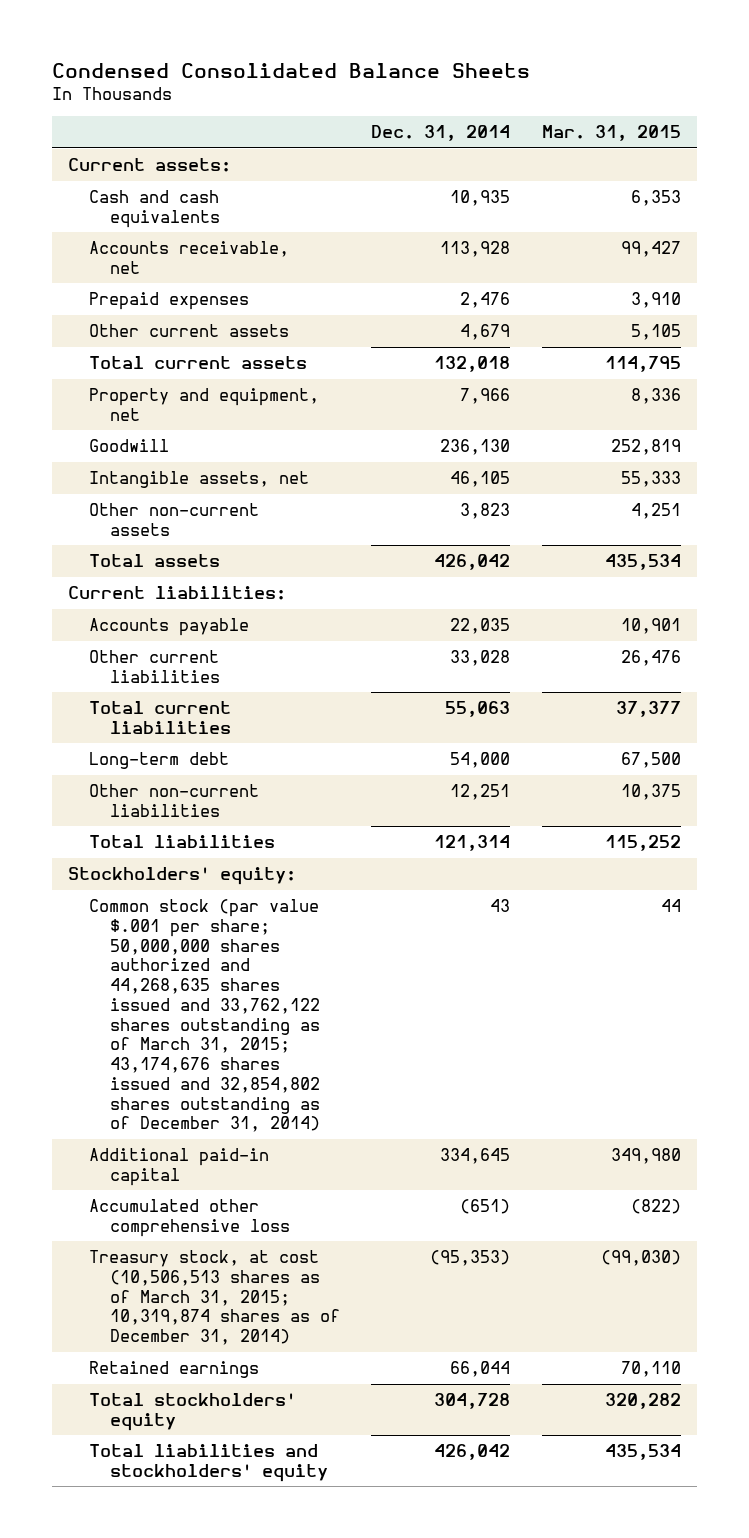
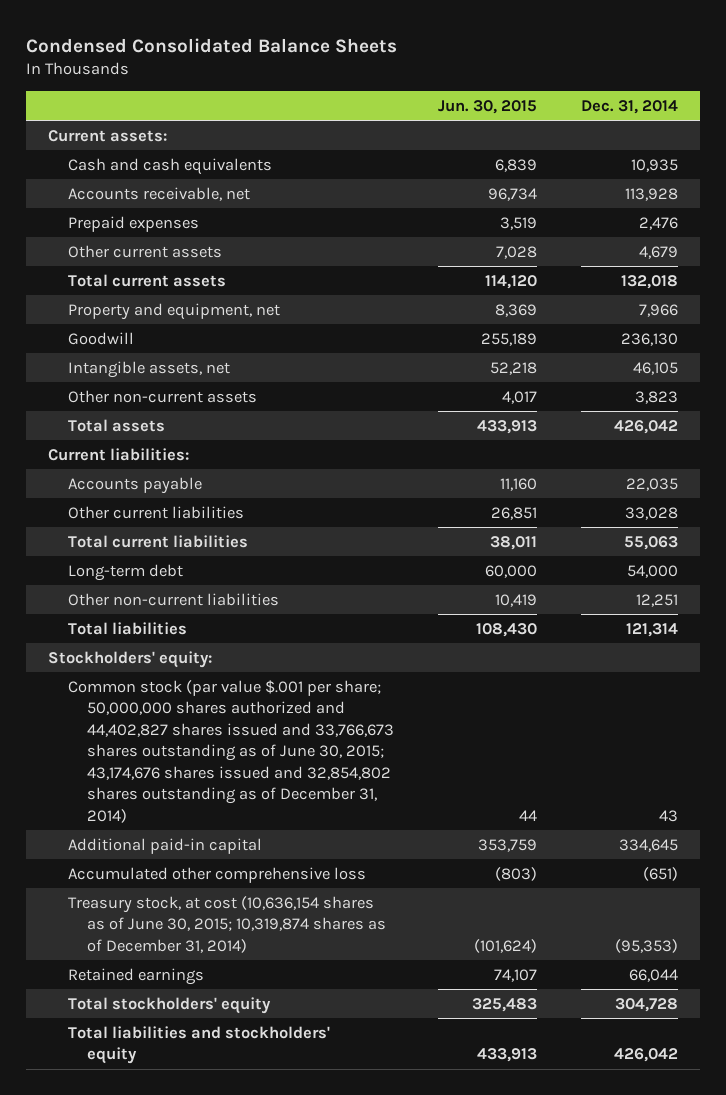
- | Dec. 31, 2014 | Mar. 31, 2015
+ | Jun. 30, 2015 | Dec. 31, 2014
- Common stock (par value $.001 per share; 50,000,000 shares authorized and 44,268,635 shares issued and 33,762,122 shares outstanding as of March 31, 2015; 43,174,676 shares issued and 32,854,802 shares outstanding as of December 31, 2014) | 43 | 44
+ Common stock (par value $.001 per share; 50,000,000 shares authorized and 44,402,827 shares issued and 33,766,673 shares outstanding as of June 30, 2015; 43,174,676 shares issued and 32,854,802 shares outstanding as of December 31, 2014) | 44 | 43
- Treasury stock, at cost (10,506,513 shares as of March 31, 2015; 10,319,874 shares as of December 31, 2014) | (95,353) | (99,030)
+ Treasury stock, at cost (10,636,154 shares as of June 30, 2015; 10,319,874 shares as of December 31, 2014) | (101,624) | (95,353)

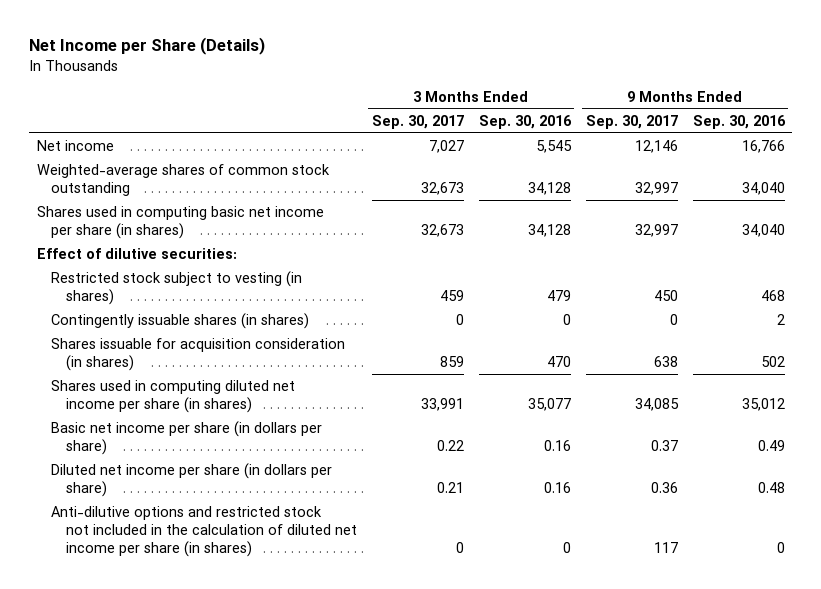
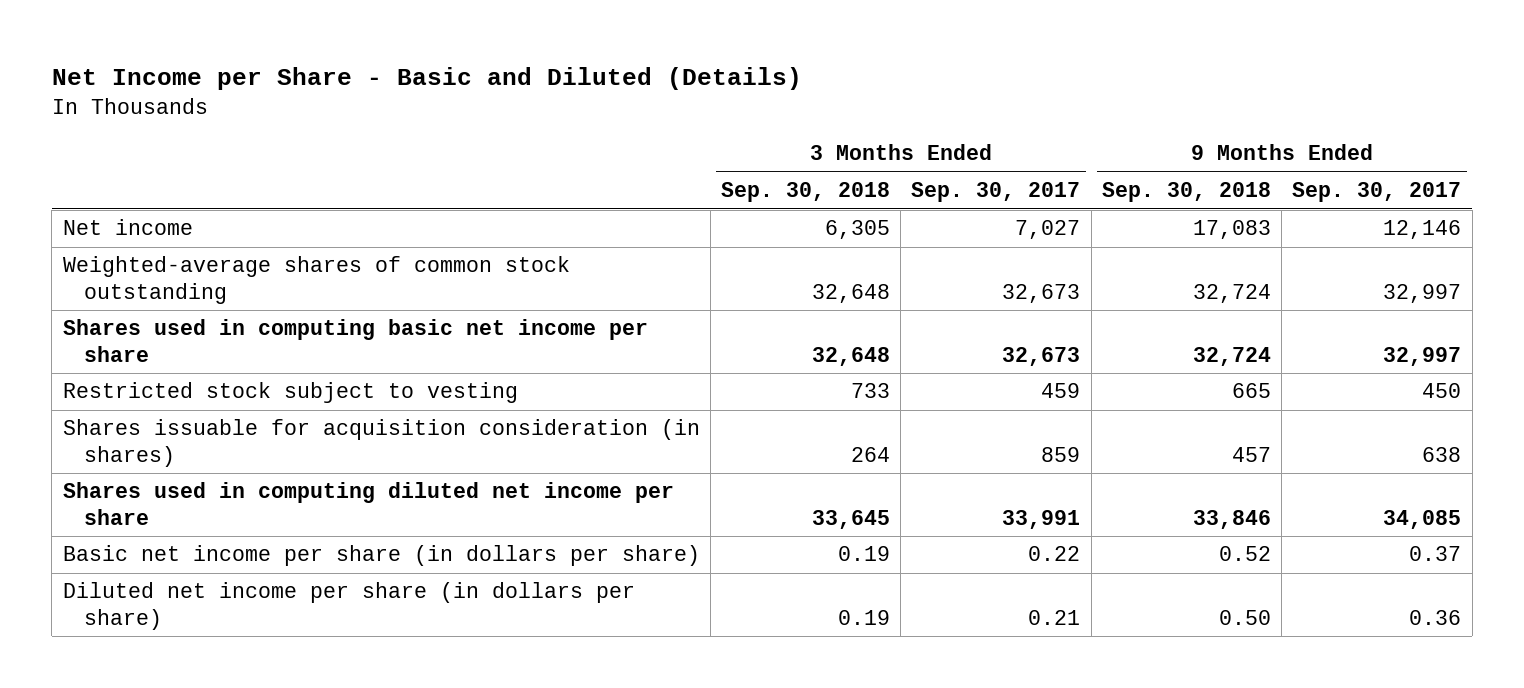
- Net Income per Share (Details)
+ Net Income per Share - Basic and Diluted (Details)
- | 3 Months Ended Sep. 30, 2017 | 3 Months Ended Sep. 30, 2016 | 9 Months Ended Sep. 30, 2017 | 9 Months Ended Sep. 30, 2016
+ | 3 Months Ended Sep. 30, 2018 | 3 Months Ended Sep. 30, 2017 | 9 Months Ended Sep. 30, 2018 | 9 Months Ended Sep. 30, 2017
- Shares used in computing basic net income per share (in shares) | 32,673 | 34,128 | 32,997 | 34,040
- Effect of dilutive securities:
- Restricted stock subject to vesting (in shares) | 459 | 479 | 450 | 468
- Contingently issuable shares (in shares) | 0 | 0 | 0 | 2
+ Shares used in computing basic net income per share | 32,648 | 32,673 | 32,724 | 32,997
+ Restricted stock subject to vesting | 733 | 459 | 665 | 450
- Shares used in computing diluted net income per share (in shares) | 33,991 | 35,077 | 34,085 | 35,012
+ Shares used in computing diluted net income per share | 33,645 | 33,991 | 33,846 | 34,085
- Anti-dilutive options and restricted stock not included in the calculation of diluted net income per share (in shares) | 0 | 0 | 117 | 0

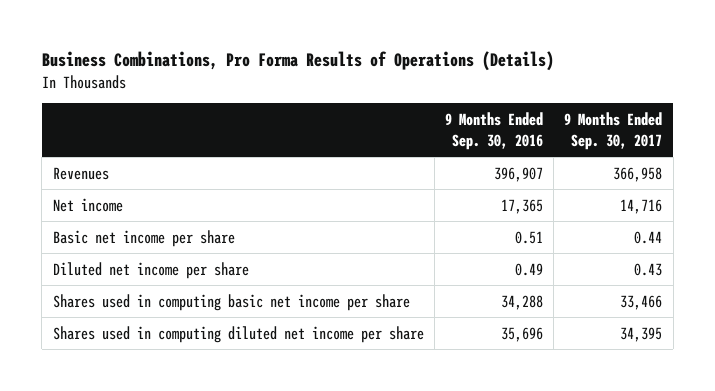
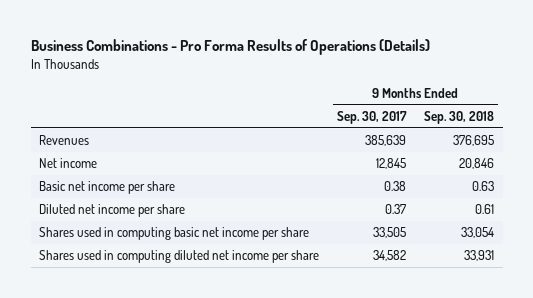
- Business Combinations, Pro Forma Results of Operations (Details)
+ Business Combinations - Pro Forma Results of Operations (Details)
- | 9 Months Ended Sep. 30, 2016 | 9 Months Ended Sep. 30, 2017
+ | 9 Months Ended Sep. 30, 2017 | 9 Months Ended Sep. 30, 2018
- Revenues | 396,907 | 366,958
- Net income | 17,365 | 14,716
- Basic net income per share | 0.51 | 0.44
- Diluted net income per share | 0.49 | 0.43
- Shares used in computing basic net income per share | 34,288 | 33,466
- Shares used in computing diluted net income per share | 35,696 | 34,395
+ Revenues | 385,639 | 376,695
+ Net income | 12,845 | 20,846
+ Basic net income per share | 0.38 | 0.63
+ Diluted net income per share | 0.37 | 0.61
+ Shares used in computing basic net income per share | 33,505 | 33,054
+ Shares used in computing diluted net income per share | 34,582 | 33,931

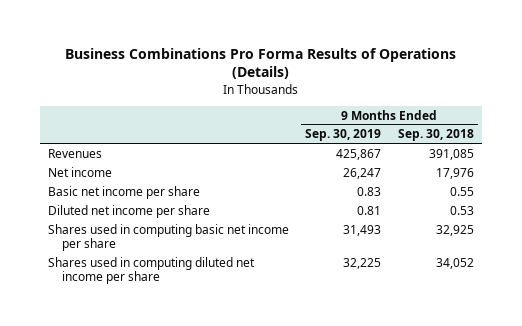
- Business Combinations - Pro Forma Results of Operations (Details)
+ Business Combinations Pro Forma Results of Operations (Details)
- | 9 Months Ended Sep. 30, 2017 | 9 Months Ended Sep. 30, 2018
+ | 9 Months Ended Sep. 30, 2019 | 9 Months Ended Sep. 30, 2018
- Revenues | 385,639 | 376,695
- Net income | 12,845 | 20,846
- Basic net income per share | 0.38 | 0.63
- Diluted net income per share | 0.37 | 0.61
- Shares used in computing basic net income per share | 33,505 | 33,054
- Shares used in computing diluted net income per share | 34,582 | 33,931
+ Revenues | 425,867 | 391,085
+ Net income | 26,247 | 17,976
+ Basic net income per share | 0.83 | 0.55
+ Diluted net income per share | 0.81 | 0.53
+ Shares used in computing basic net income per share | 31,493 | 32,925
+ Shares used in computing diluted net income per share | 32,225 | 34,052

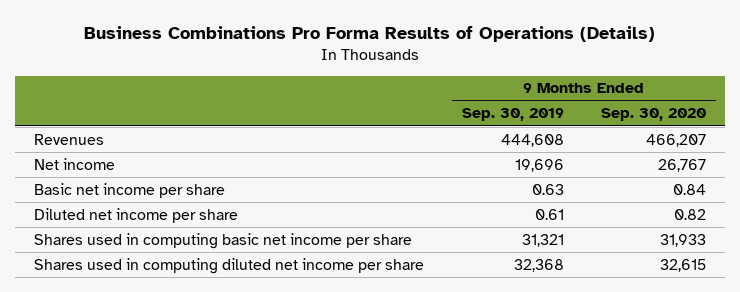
- | 9 Months Ended Sep. 30, 2019 | 9 Months Ended Sep. 30, 2018
+ | 9 Months Ended Sep. 30, 2019 | 9 Months Ended Sep. 30, 2020
- Revenues | 425,867 | 391,085
- Net income | 26,247 | 17,976
- Basic net income per share | 0.83 | 0.55
- Diluted net income per share | 0.81 | 0.53
- Shares used in computing basic net income per share | 31,493 | 32,925
- Shares used in computing diluted net income per share | 32,225 | 34,052
+ Revenues | 444,608 | 466,207
+ Net income | 19,696 | 26,767
+ Basic net income per share | 0.63 | 0.84
+ Diluted net income per share | 0.61 | 0.82
+ Shares used in computing basic net income per share | 31,321 | 31,933
+ Shares used in computing diluted net income per share | 32,368 | 32,615

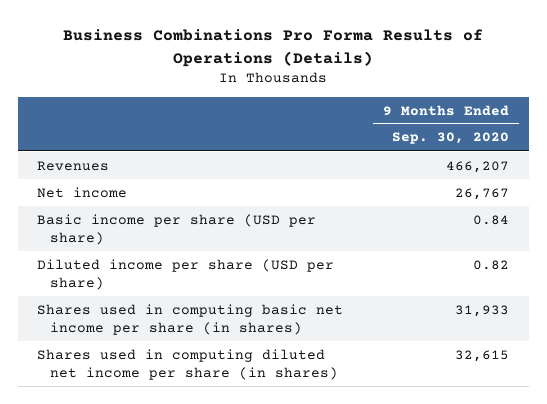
- | 9 Months Ended Sep. 30, 2019 | 9 Months Ended Sep. 30, 2020
+ | 9 Months Ended Sep. 30, 2020
- Basic net income per share | 0.63 | 0.84
- Diluted net income per share | 0.61 | 0.82
- Shares used in computing basic net income per share | 31,321 | 31,933
- Shares used in computing diluted net income per share | 32,368 | 32,615
+ Basic income per share (USD per share) | 0.84
+ Diluted income per share (USD per share) | 0.82
+ Shares used in computing basic net income per share (in shares) | 31,933
+ Shares used in computing diluted net income per share (in shares) | 32,615

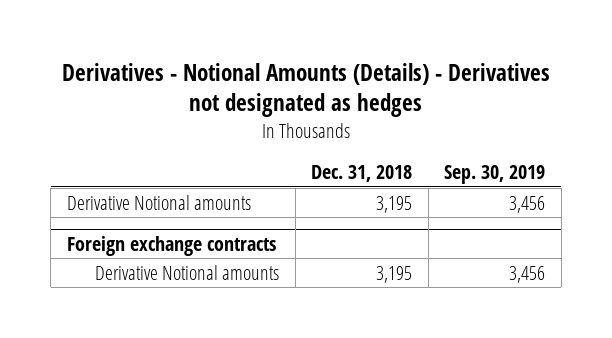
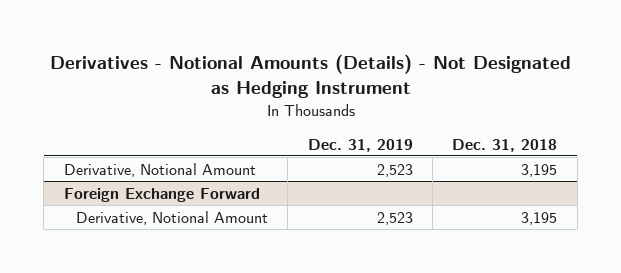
- Derivatives - Notional Amounts (Details) - Derivatives not designated as hedges
+ Derivatives - Notional Amounts (Details) - Not Designated as Hedging Instrument
- | Dec. 31, 2018 | Sep. 30, 2019
+ | Dec. 31, 2019 | Dec. 31, 2018
- Derivative Notional amounts | 3,195 | 3,456
- Foreign exchange contracts
- Derivative Notional amounts | 3,195 | 3,456
+ Derivative, Notional Amount | 2,523 | 3,195
+ Foreign Exchange Forward
+ Derivative, Notional Amount | 2,523 | 3,195

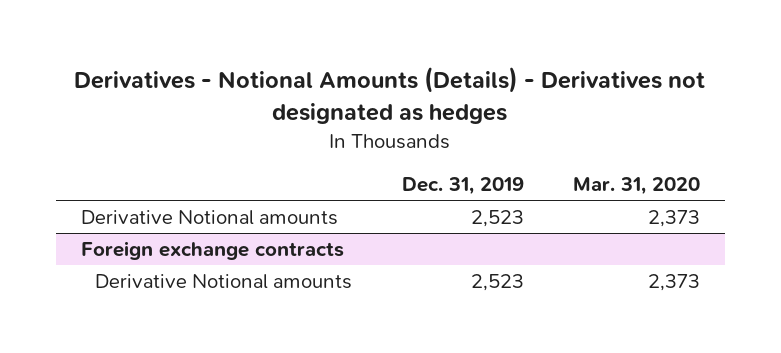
- Derivatives - Notional Amounts (Details) - Not Designated as Hedging Instrument
+ Derivatives - Notional Amounts (Details) - Derivatives not designated as hedges
- | Dec. 31, 2019 | Dec. 31, 2018
+ | Dec. 31, 2019 | Mar. 31, 2020
- Derivative, Notional Amount | 2,523 | 3,195
- Foreign Exchange Forward
- Derivative, Notional Amount | 2,523 | 3,195
+ Derivative Notional amounts | 2,523 | 2,373
+ Foreign exchange contracts
+ Derivative Notional amounts | 2,523 | 2,373

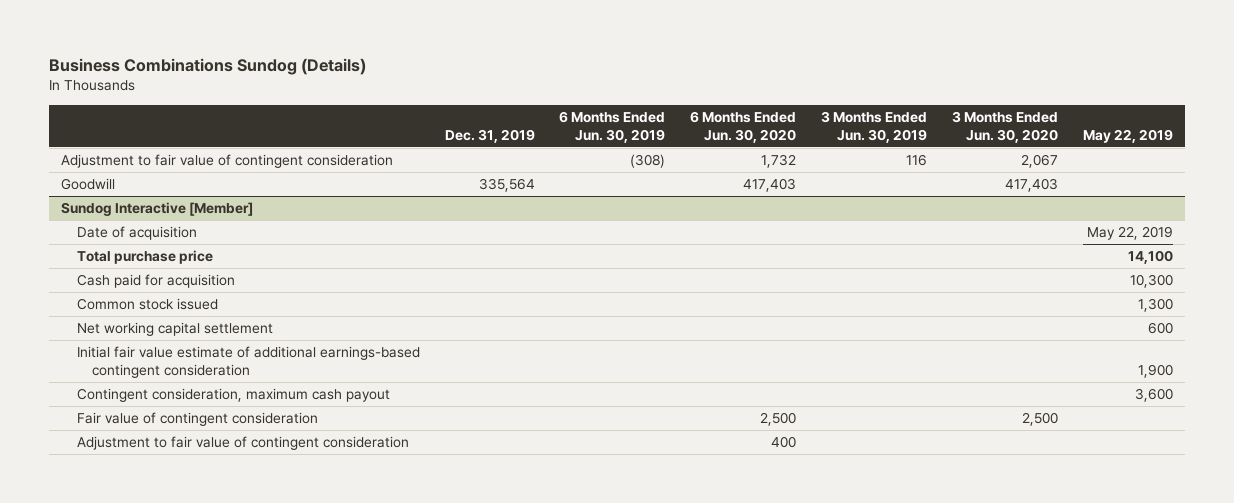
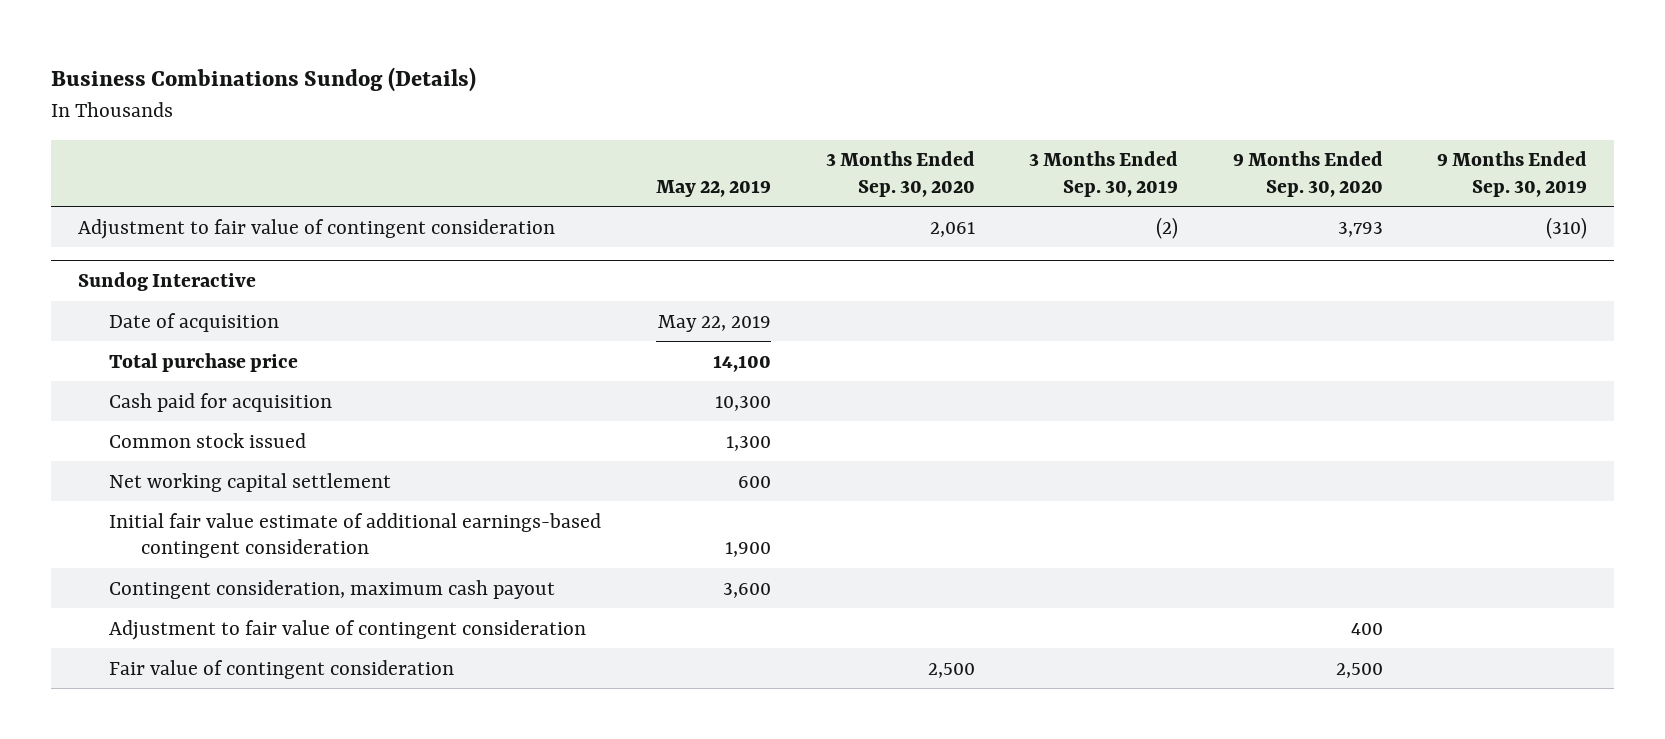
- | Dec. 31, 2019 | 6 Months Ended Jun. 30, 2019 | 6 Months Ended Jun. 30, 2020 | 3 Months Ended Jun. 30, 2019 | 3 Months Ended Jun. 30, 2020 | May 22, 2019
+ | May 22, 2019 | 3 Months Ended Sep. 30, 2020 | 3 Months Ended Sep. 30, 2019 | 9 Months Ended Sep. 30, 2020 | 9 Months Ended Sep. 30, 2019
- Goodwill | 335,564 | | 417,403 | | 417,403 |
- Sundog Interactive [Member]
+ Sundog Interactive
- Fair value of contingent consideration | | | 2,500 | | 2,500 |
+ Fair value of contingent consideration | | 2,500 | | 2,500 |

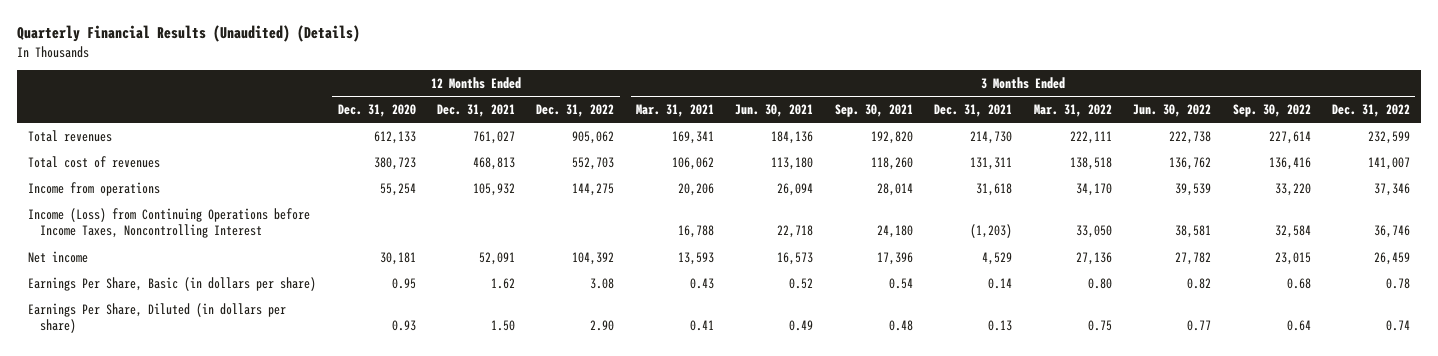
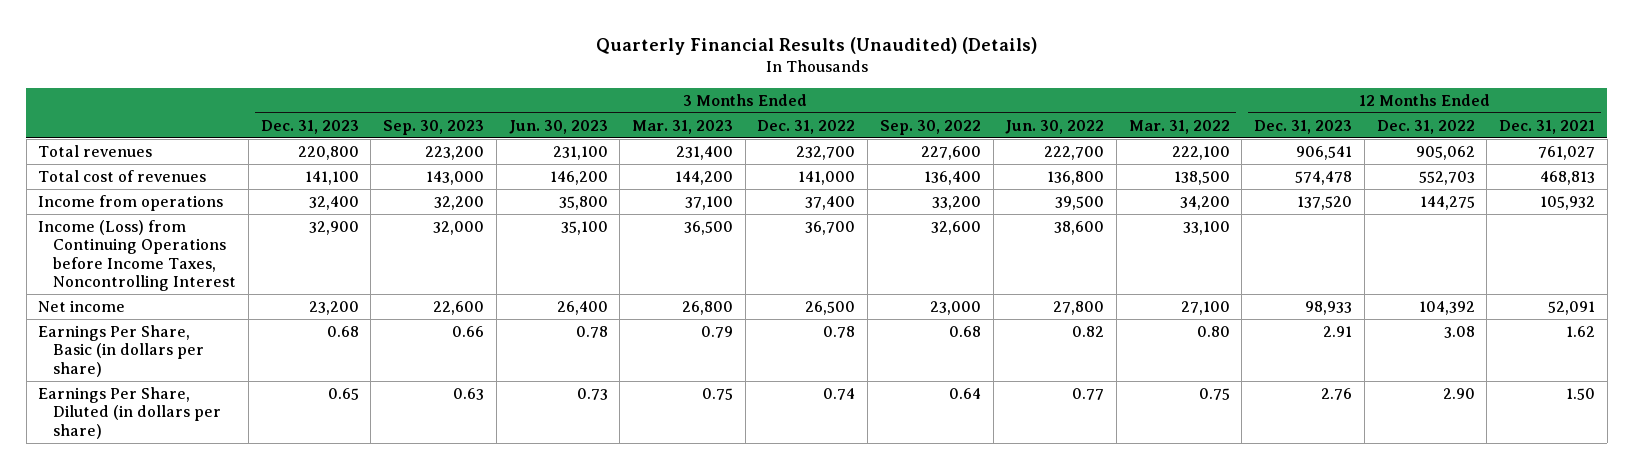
- | 12 Months Ended Dec. 31, 2020 | 12 Months Ended Dec. 31, 2021 | 12 Months Ended Dec. 31, 2022 | 3 Months Ended Mar. 31, 2021 | 3 Months Ended Jun. 30, 2021 | 3 Months Ended Sep. 30, 2021 | 3 Months Ended Dec. 31, 2021 | 3 Months Ended Mar. 31, 2022 | 3 Months Ended Jun. 30, 2022 | 3 Months Ended Sep. 30, 2022 | 3 Months Ended Dec. 31, 2022
+ | 3 Months Ended Dec. 31, 2023 | 3 Months Ended Sep. 30, 2023 | 3 Months Ended Jun. 30, 2023 | 3 Months Ended Mar. 31, 2023 | 3 Months Ended Dec. 31, 2022 | 3 Months Ended Sep. 30, 2022 | 3 Months Ended Jun. 30, 2022 | 3 Months Ended Mar. 31, 2022 | 12 Months Ended Dec. 31, 2023 | 12 Months Ended Dec. 31, 2022 | 12 Months Ended Dec. 31, 2021
- Total revenues | 612,133 | 761,027 | 905,062 | 169,341 | 184,136 | 192,820 | 214,730 | 222,111 | 222,738 | 227,614 | 232,599
- Total cost of revenues | 380,723 | 468,813 | 552,703 | 106,062 | 113,180 | 118,260 | 131,311 | 138,518 | 136,762 | 136,416 | 141,007
- Income from operations | 55,254 | 105,932 | 144,275 | 20,206 | 26,094 | 28,014 | 31,618 | 34,170 | 39,539 | 33,220 | 37,346
- Income (Loss) from Continuing Operations before Income Taxes, Noncontrolling Interest | | | | 16,788 | 22,718 | 24,180 | (1,203) | 33,050 | 38,581 | 32,584 | 36,746
- Net income | 30,181 | 52,091 | 104,392 | 13,593 | 16,573 | 17,396 | 4,529 | 27,136 | 27,782 | 23,015 | 26,459
+ Total revenues | 220,800 | 223,200 | 231,100 | 231,400 | 232,700 | 227,600 | 222,700 | 222,100 | 906,541 | 905,062 | 761,027
+ Total cost of revenues | 141,100 | 143,000 | 146,200 | 144,200 | 141,000 | 136,400 | 136,800 | 138,500 | 574,478 | 552,703 | 468,813
+ Income from operations | 32,400 | 32,200 | 35,800 | 37,100 | 37,400 | 33,200 | 39,500 | 34,200 | 137,520 | 144,275 | 105,932
+ Income (Loss) from Continuing Operations before Income Taxes, Noncontrolling Interest | 32,900 | 32,000 | 35,100 | 36,500 | 36,700 | 32,600 | 38,600 | 33,100 | | |
+ Net income | 23,200 | 22,600 | 26,400 | 26,800 | 26,500 | 23,000 | 27,800 | 27,100 | 98,933 | 104,392 | 52,091

